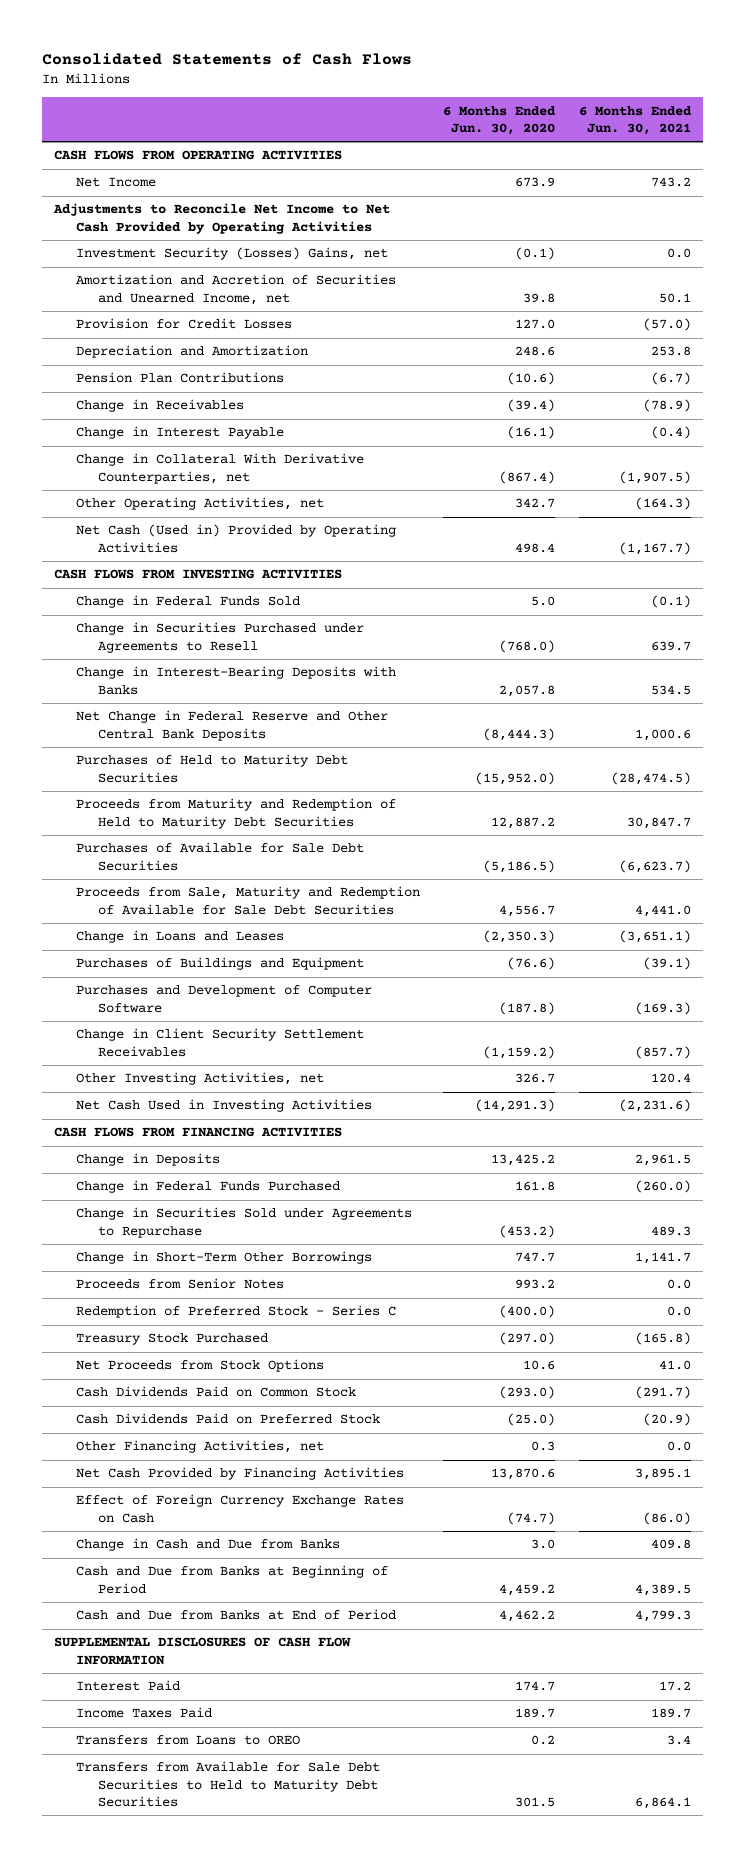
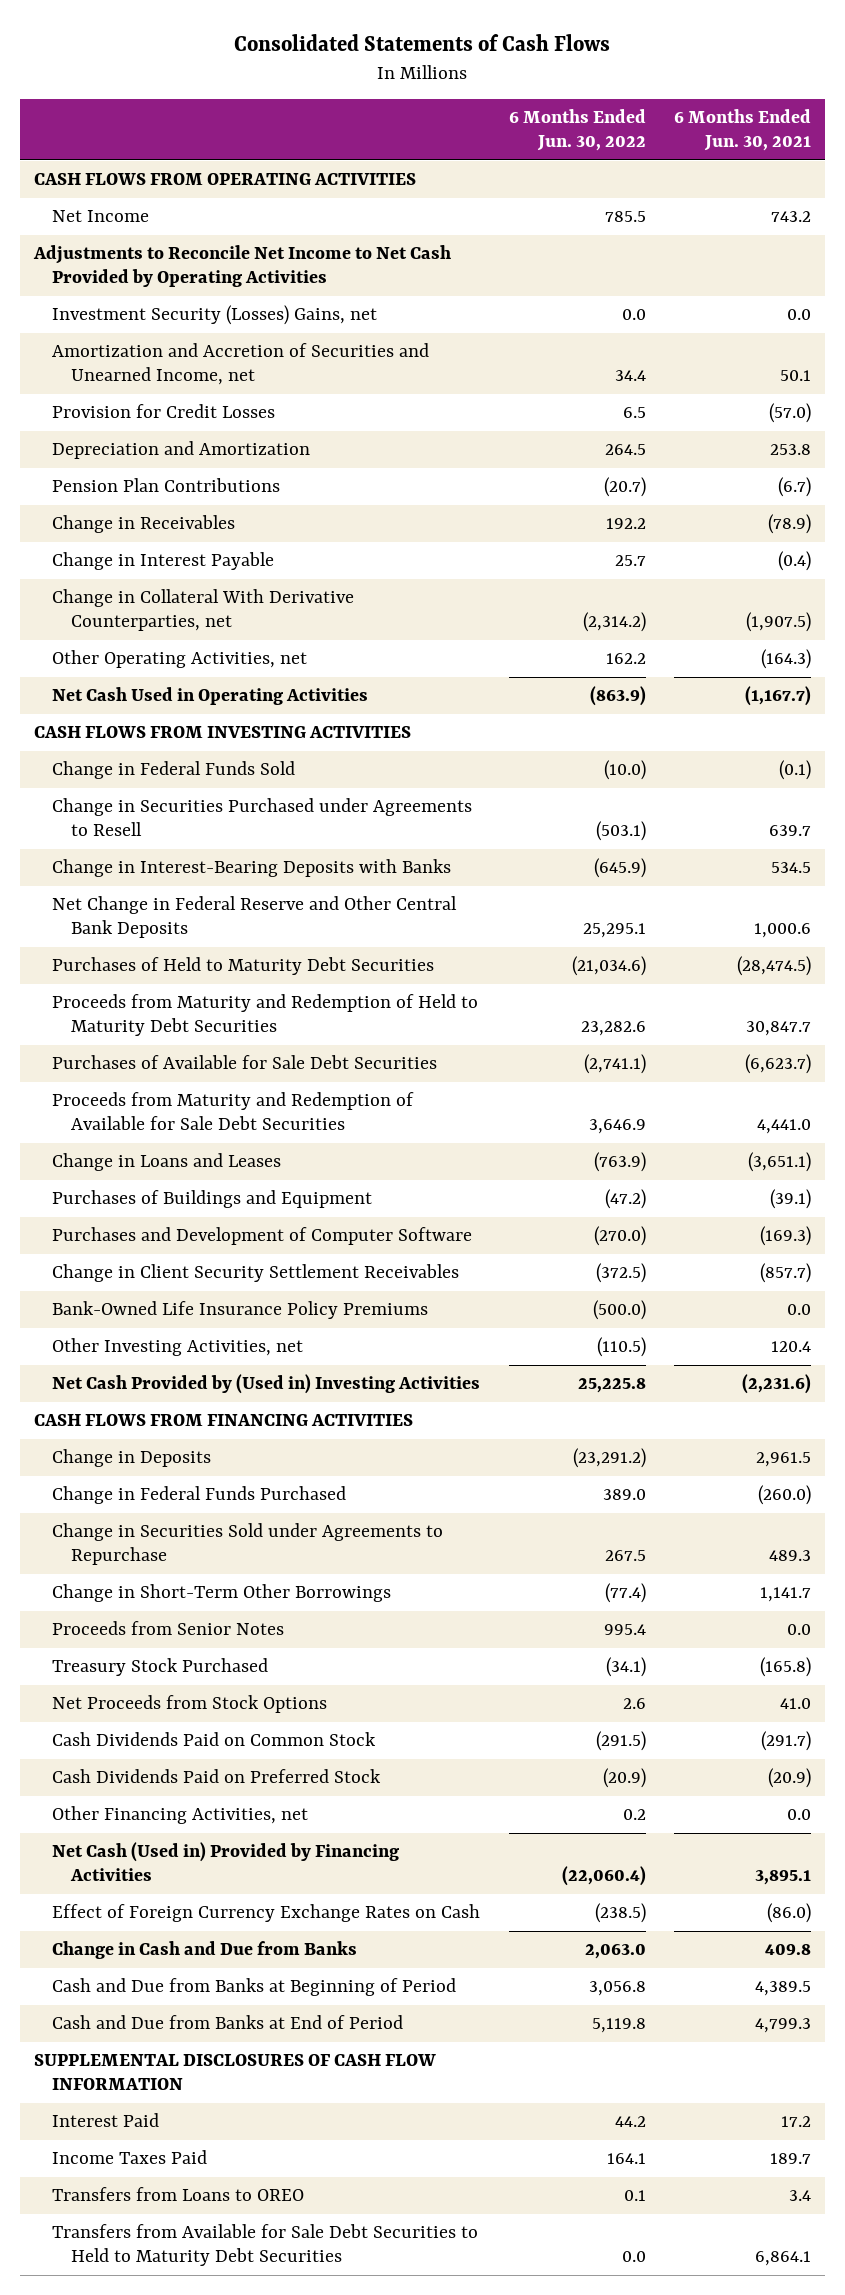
- | 6 Months Ended Jun. 30, 2020 | 6 Months Ended Jun. 30, 2021
+ | 6 Months Ended Jun. 30, 2022 | 6 Months Ended Jun. 30, 2021
- Net Cash (Used in) Provided by Operating Activities | 498.4 | (1,167.7)
+ Net Cash Used in Operating Activities | (863.9) | (1,167.7)
- Proceeds from Sale, Maturity and Redemption of Available for Sale Debt Securities | 4,556.7 | 4,441.0
+ Proceeds from Maturity and Redemption of Available for Sale Debt Securities | 3,646.9 | 4,441.0
+ Bank-Owned Life Insurance Policy Premiums | (500.0) | 0.0
- Net Cash Used in Investing Activities | (14,291.3) | (2,231.6)
+ Net Cash Provided by (Used in) Investing Activities | 25,225.8 | (2,231.6)
- Redemption of Preferred Stock - Series C | (400.0) | 0.0
- Net Cash Provided by Financing Activities | 13,870.6 | 3,895.1
+ Net Cash (Used in) Provided by Financing Activities | (22,060.4) | 3,895.1

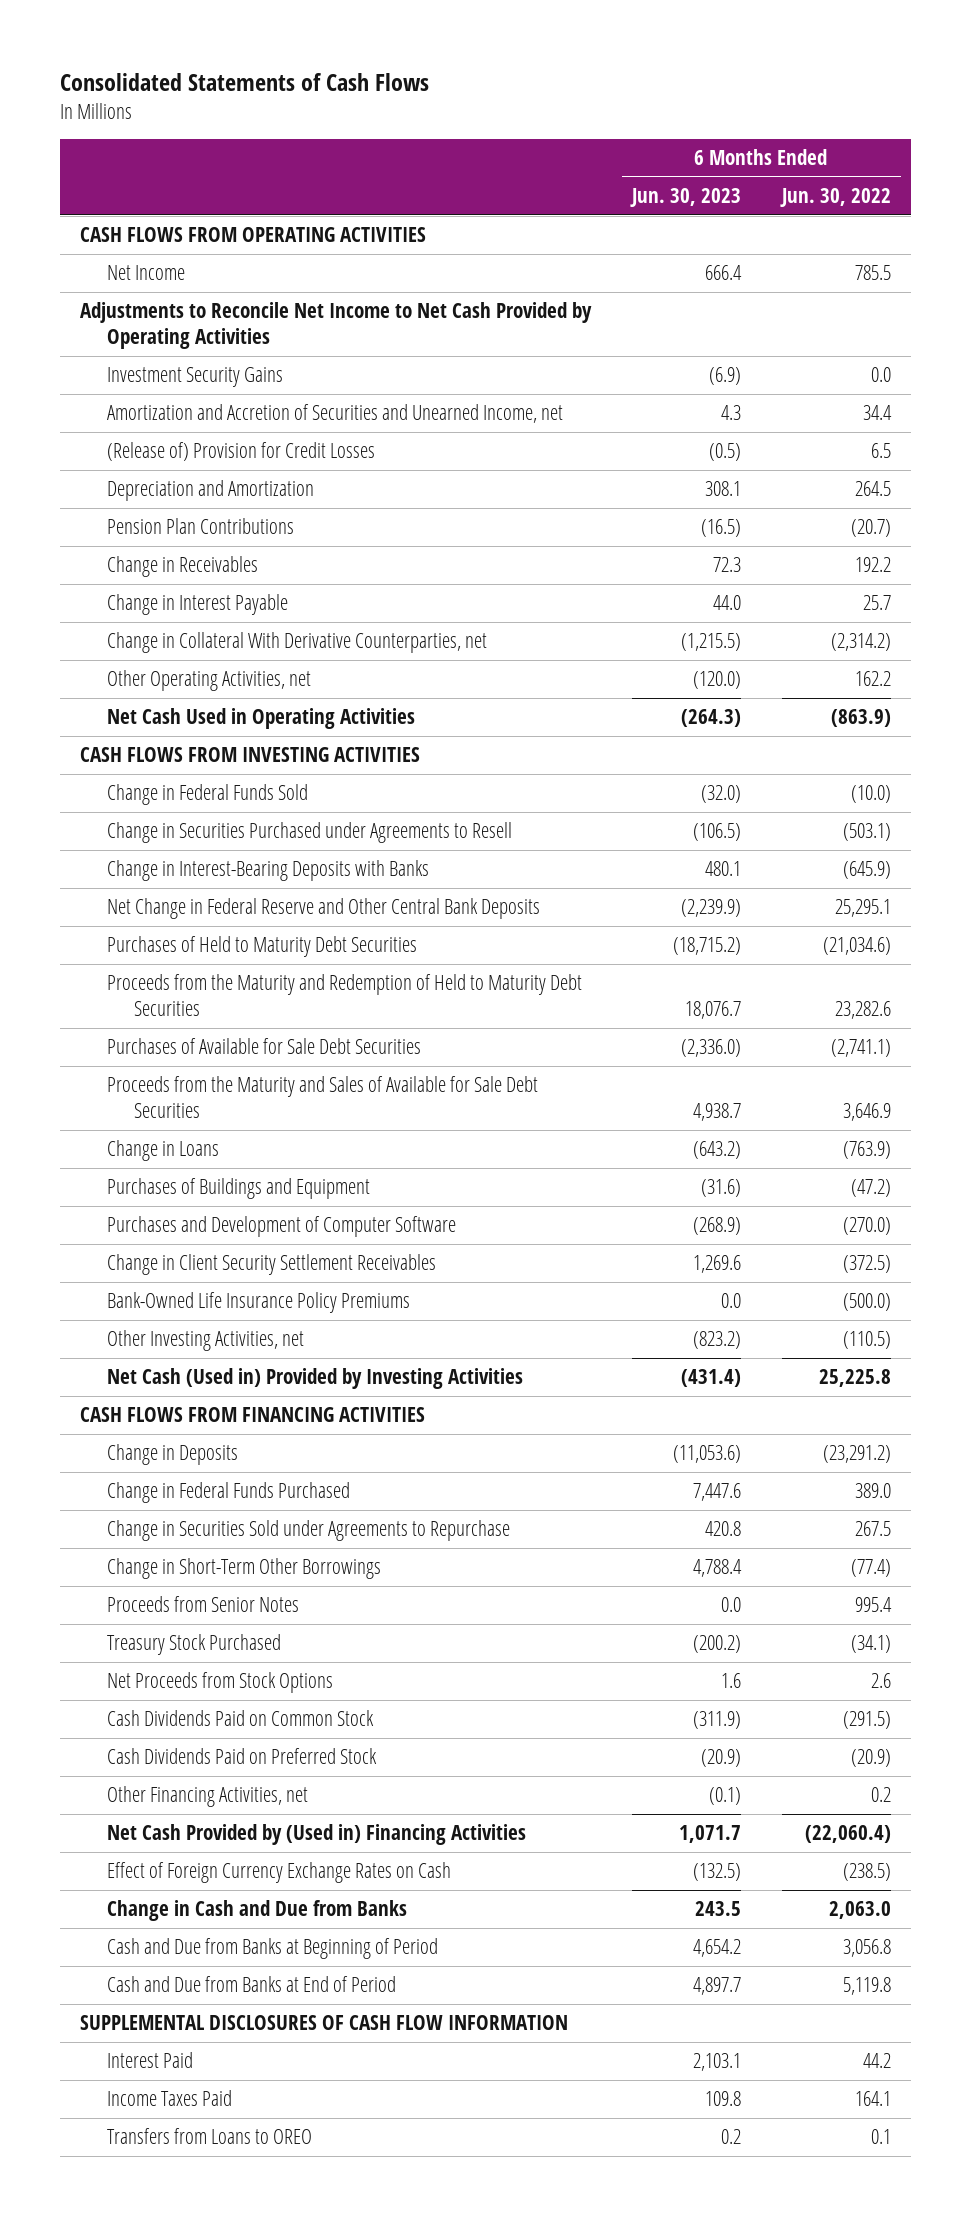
- | 6 Months Ended Jun. 30, 2022 | 6 Months Ended Jun. 30, 2021
+ | 6 Months Ended Jun. 30, 2023 | 6 Months Ended Jun. 30, 2022
- Investment Security (Losses) Gains, net | 0.0 | 0.0
+ Investment Security Gains | (6.9) | 0.0
- Provision for Credit Losses | 6.5 | (57.0)
+ (Release of) Provision for Credit Losses | (0.5) | 6.5
- Proceeds from Maturity and Redemption of Held to Maturity Debt Securities | 23,282.6 | 30,847.7
+ Proceeds from the Maturity and Redemption of Held to Maturity Debt Securities | 18,076.7 | 23,282.6
- Proceeds from Maturity and Redemption of Available for Sale Debt Securities | 3,646.9 | 4,441.0
- Change in Loans and Leases | (763.9) | (3,651.1)
+ Proceeds from the Maturity and Sales of Available for Sale Debt Securities | 4,938.7 | 3,646.9
+ Change in Loans | (643.2) | (763.9)
- Net Cash Provided by (Used in) Investing Activities | 25,225.8 | (2,231.6)
+ Net Cash (Used in) Provided by Investing Activities | (431.4) | 25,225.8
- Net Cash (Used in) Provided by Financing Activities | (22,060.4) | 3,895.1
+ Net Cash Provided by (Used in) Financing Activities | 1,071.7 | (22,060.4)
- Transfers from Available for Sale Debt Securities to Held to Maturity Debt Securities | 0.0 | 6,864.1

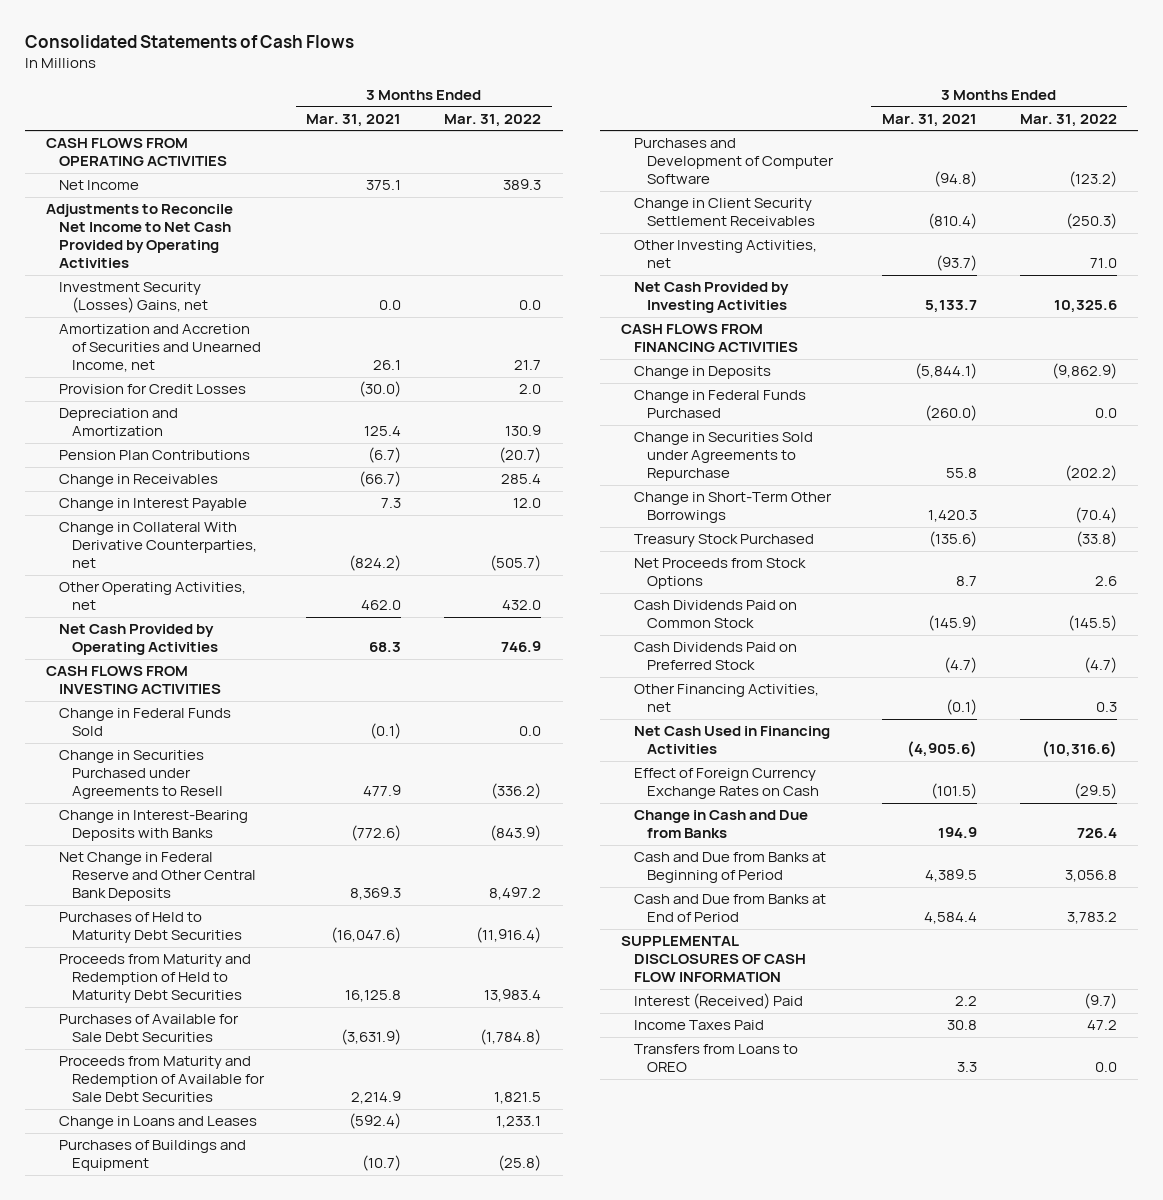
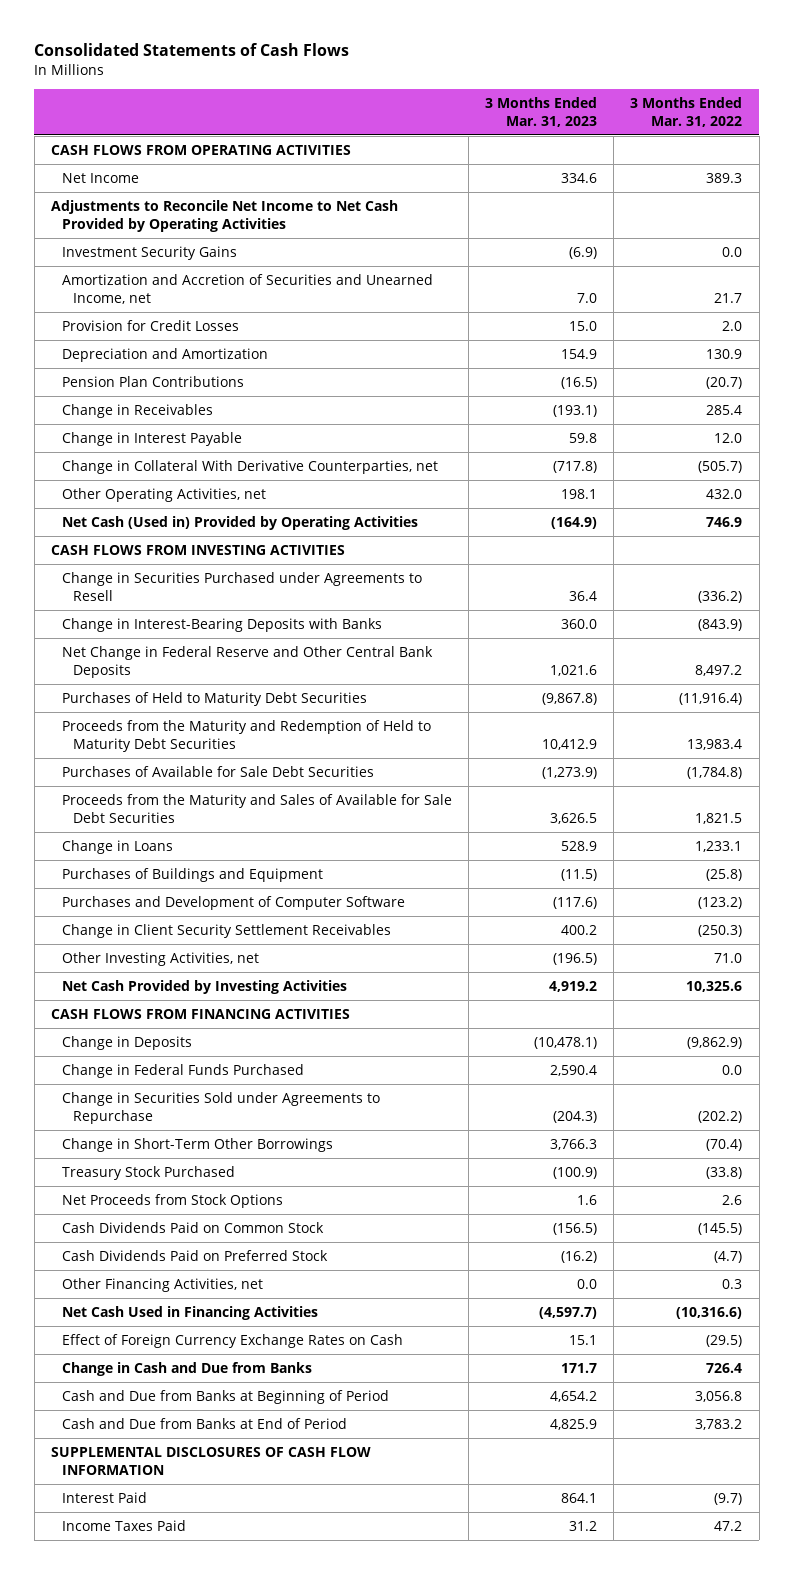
- | 3 Months Ended Mar. 31, 2021 | 3 Months Ended Mar. 31, 2022
+ | 3 Months Ended Mar. 31, 2023 | 3 Months Ended Mar. 31, 2022
- Investment Security (Losses) Gains, net | 0.0 | 0.0
+ Investment Security Gains | (6.9) | 0.0
- Net Cash Provided by Operating Activities | 68.3 | 746.9
+ Net Cash (Used in) Provided by Operating Activities | (164.9) | 746.9
- Change in Federal Funds Sold | (0.1) | 0.0
- Proceeds from Maturity and Redemption of Held to Maturity Debt Securities | 16,125.8 | 13,983.4
+ Proceeds from the Maturity and Redemption of Held to Maturity Debt Securities | 10,412.9 | 13,983.4
- Proceeds from Maturity and Redemption of Available for Sale Debt Securities | 2,214.9 | 1,821.5
- Change in Loans and Leases | (592.4) | 1,233.1
+ Proceeds from the Maturity and Sales of Available for Sale Debt Securities | 3,626.5 | 1,821.5
+ Change in Loans | 528.9 | 1,233.1
- Interest (Received) Paid | 2.2 | (9.7)
+ Interest Paid | 864.1 | (9.7)
- Transfers from Loans to OREO | 3.3 | 0.0

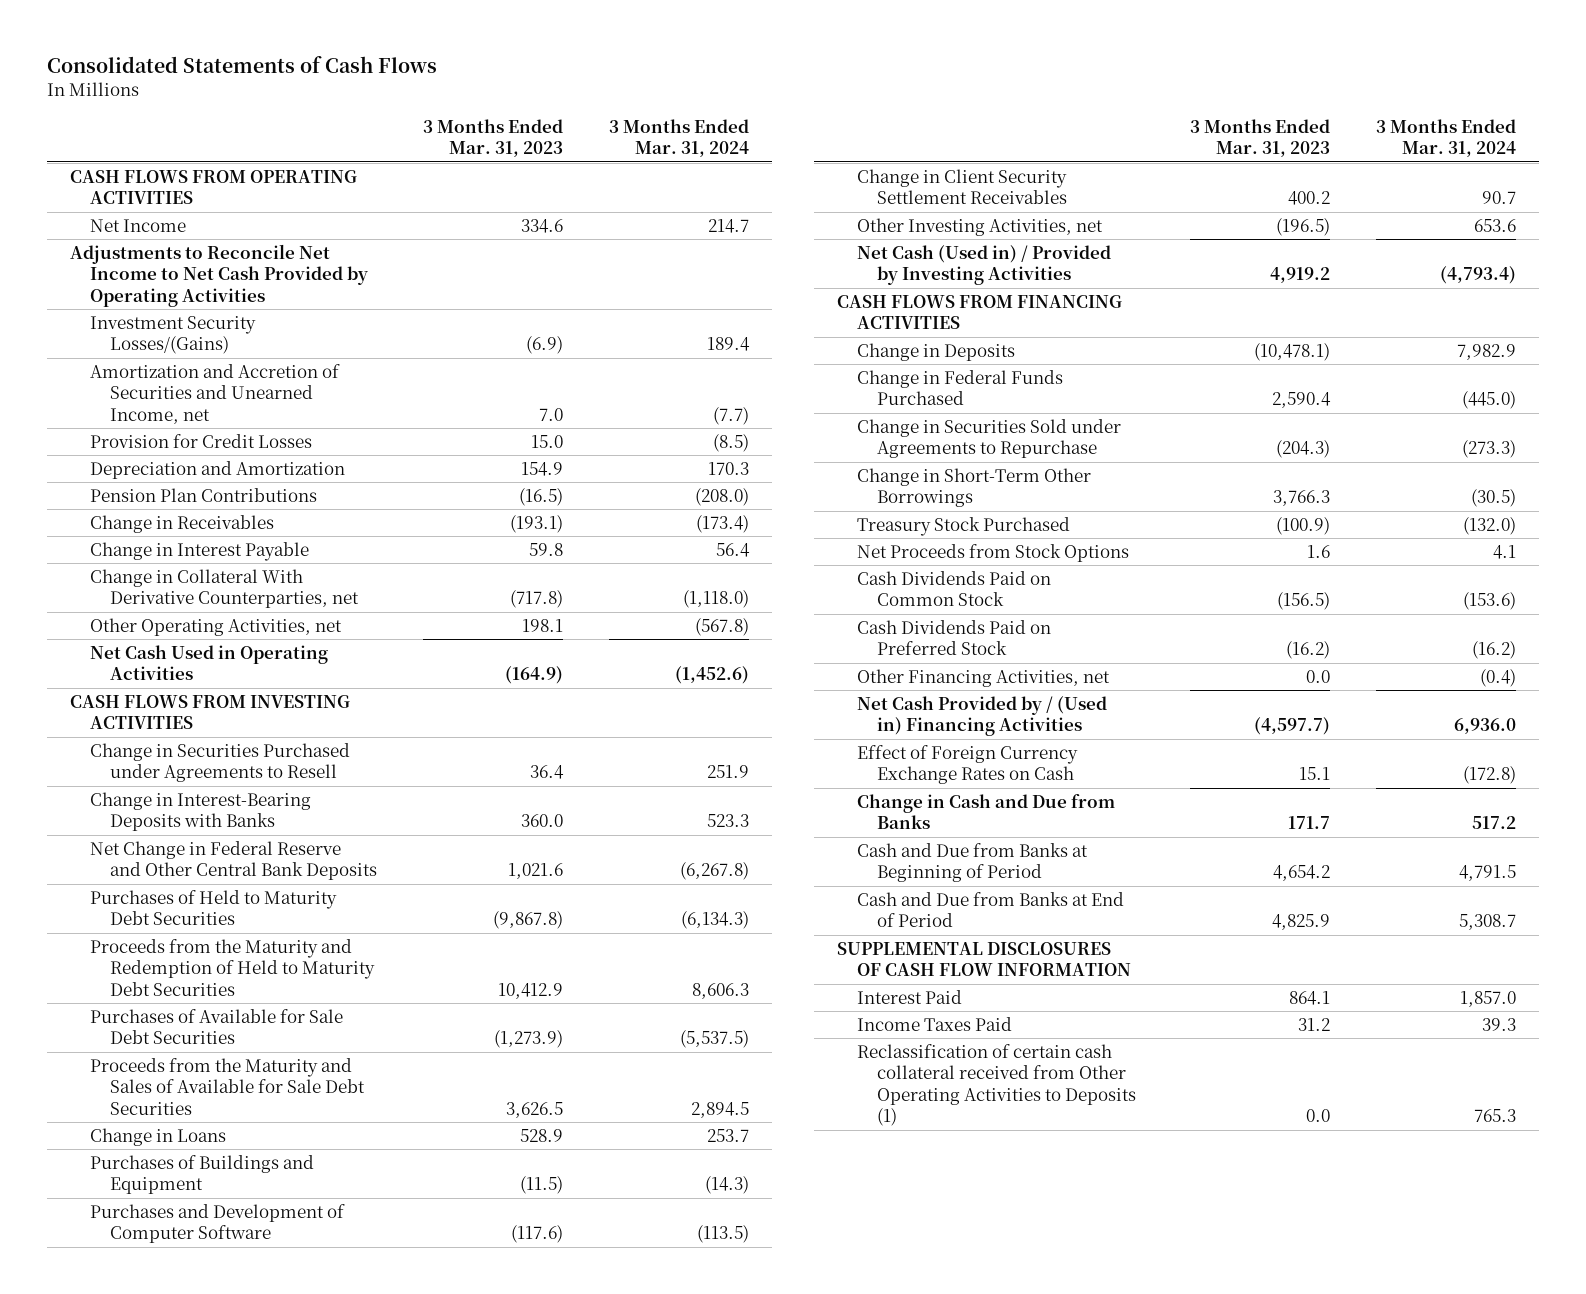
- | 3 Months Ended Mar. 31, 2023 | 3 Months Ended Mar. 31, 2022
+ | 3 Months Ended Mar. 31, 2023 | 3 Months Ended Mar. 31, 2024
- Investment Security Gains | (6.9) | 0.0
+ Investment Security Losses/(Gains) | (6.9) | 189.4
- Net Cash (Used in) Provided by Operating Activities | (164.9) | 746.9
+ Net Cash Used in Operating Activities | (164.9) | (1,452.6)
- Net Cash Provided by Investing Activities | 4,919.2 | 10,325.6
+ Net Cash (Used in) / Provided by Investing Activities | 4,919.2 | (4,793.4)
- Net Cash Used in Financing Activities | (4,597.7) | (10,316.6)
+ Net Cash Provided by / (Used in) Financing Activities | (4,597.7) | 6,936.0
+ Reclassification of certain cash collateral received from Other Operating Activities to Deposits (1) | 0.0 | 765.3

